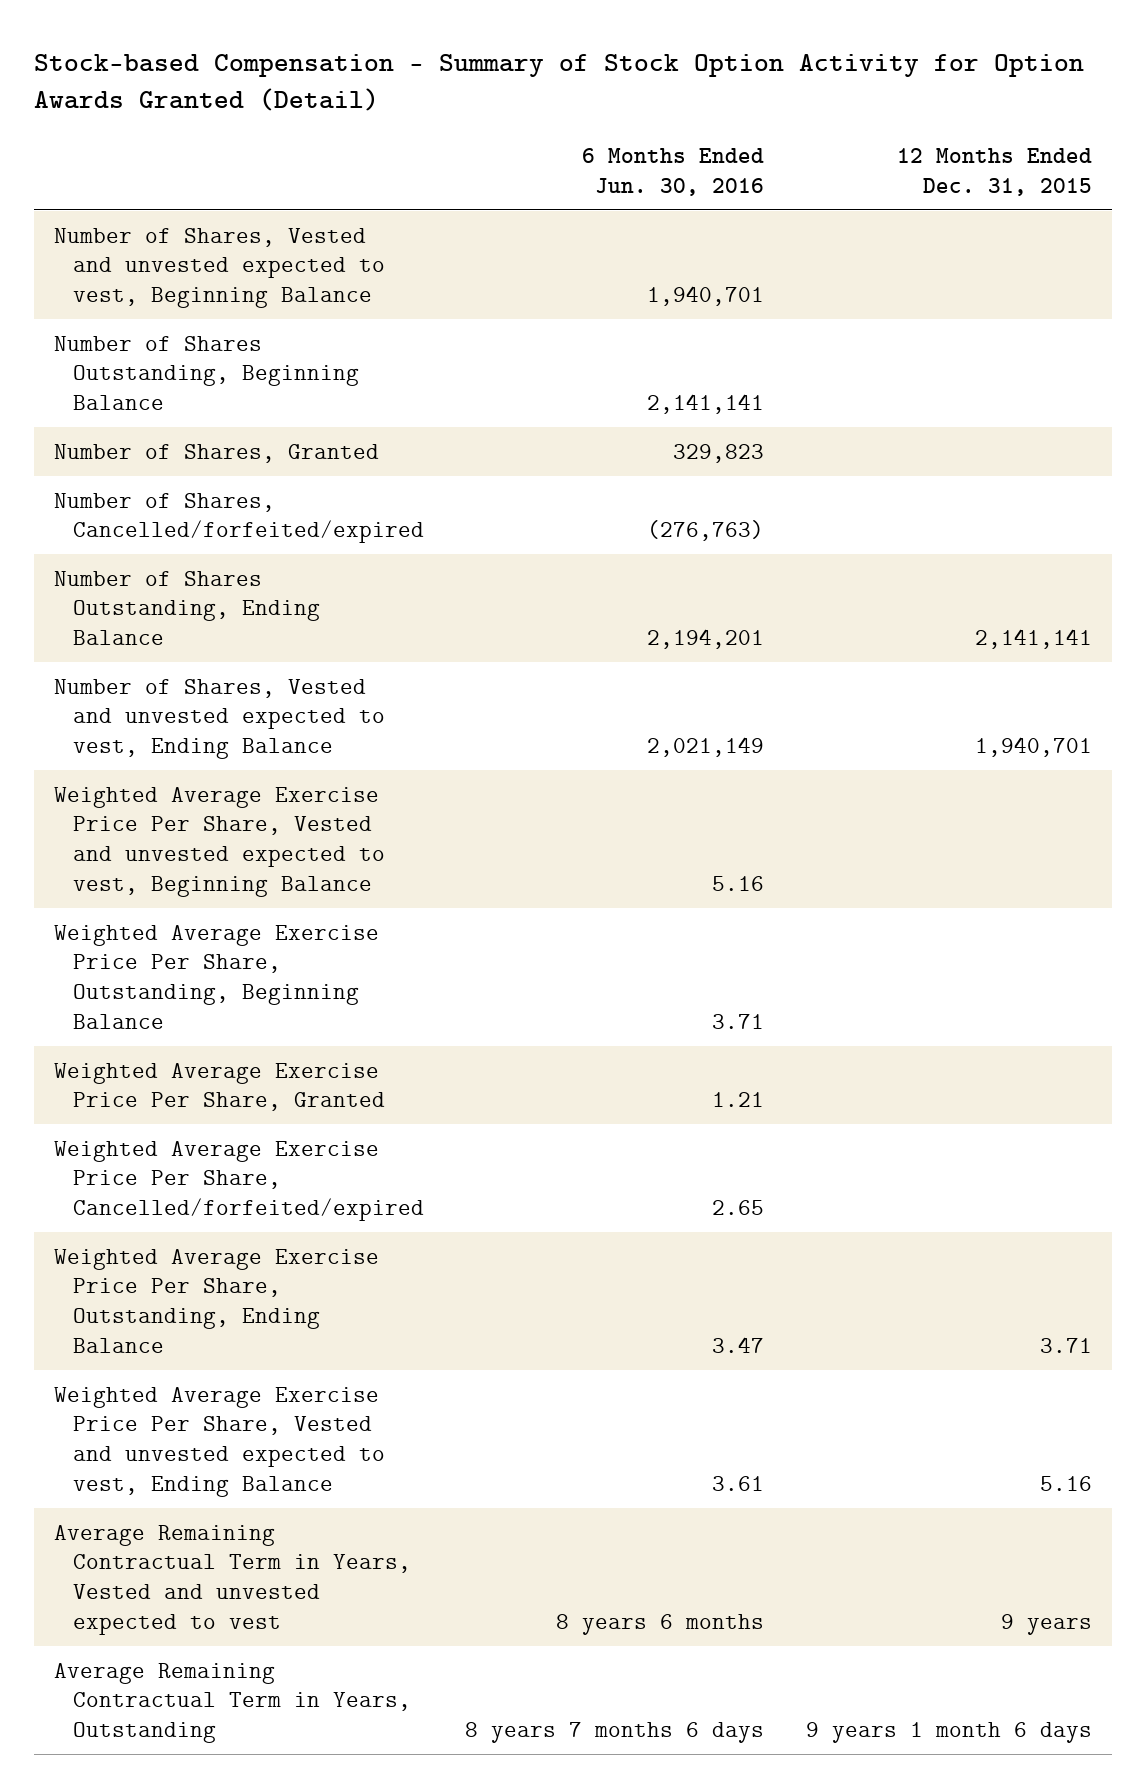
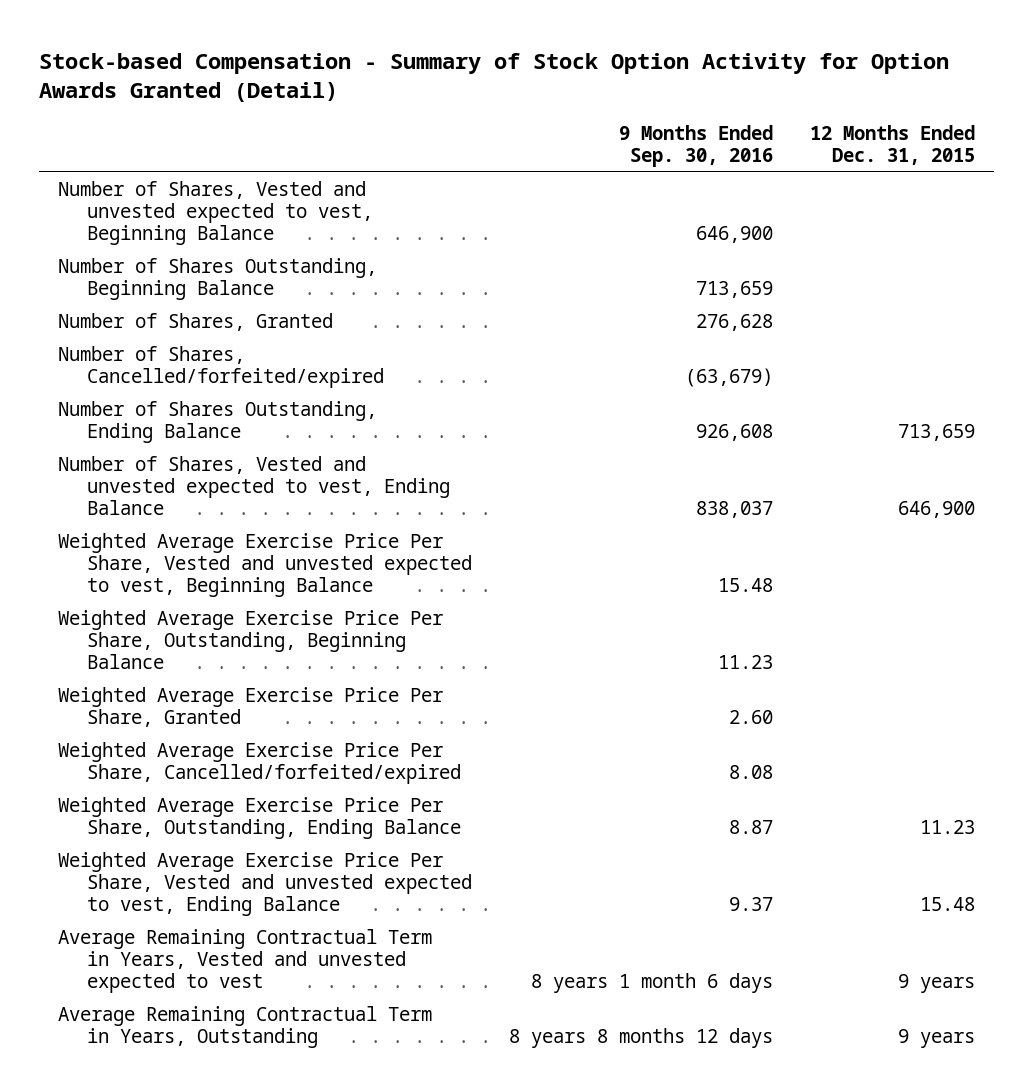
- | 6 Months Ended Jun. 30, 2016 | 12 Months Ended Dec. 31, 2015
+ | 9 Months Ended Sep. 30, 2016 | 12 Months Ended Dec. 31, 2015
- Number of Shares Outstanding, Ending Balance | 2,194,201 | 2,141,141
- Number of Shares, Vested and unvested expected to vest, Ending Balance | 2,021,149 | 1,940,701
+ Number of Shares Outstanding, Ending Balance | 926,608 | 713,659
+ Number of Shares, Vested and unvested expected to vest, Ending Balance | 838,037 | 646,900
- Weighted Average Exercise Price Per Share, Outstanding, Ending Balance | 3.47 | 3.71
- Weighted Average Exercise Price Per Share, Vested and unvested expected to vest, Ending Balance | 3.61 | 5.16
+ Weighted Average Exercise Price Per Share, Outstanding, Ending Balance | 8.87 | 11.23
+ Weighted Average Exercise Price Per Share, Vested and unvested expected to vest, Ending Balance | 9.37 | 15.48
- Average Remaining Contractual Term in Years, Outstanding | 8 years 7 months 6 days | 9 years 1 month 6 days
+ Average Remaining Contractual Term in Years, Outstanding | 8 years 8 months 12 days | 9 years

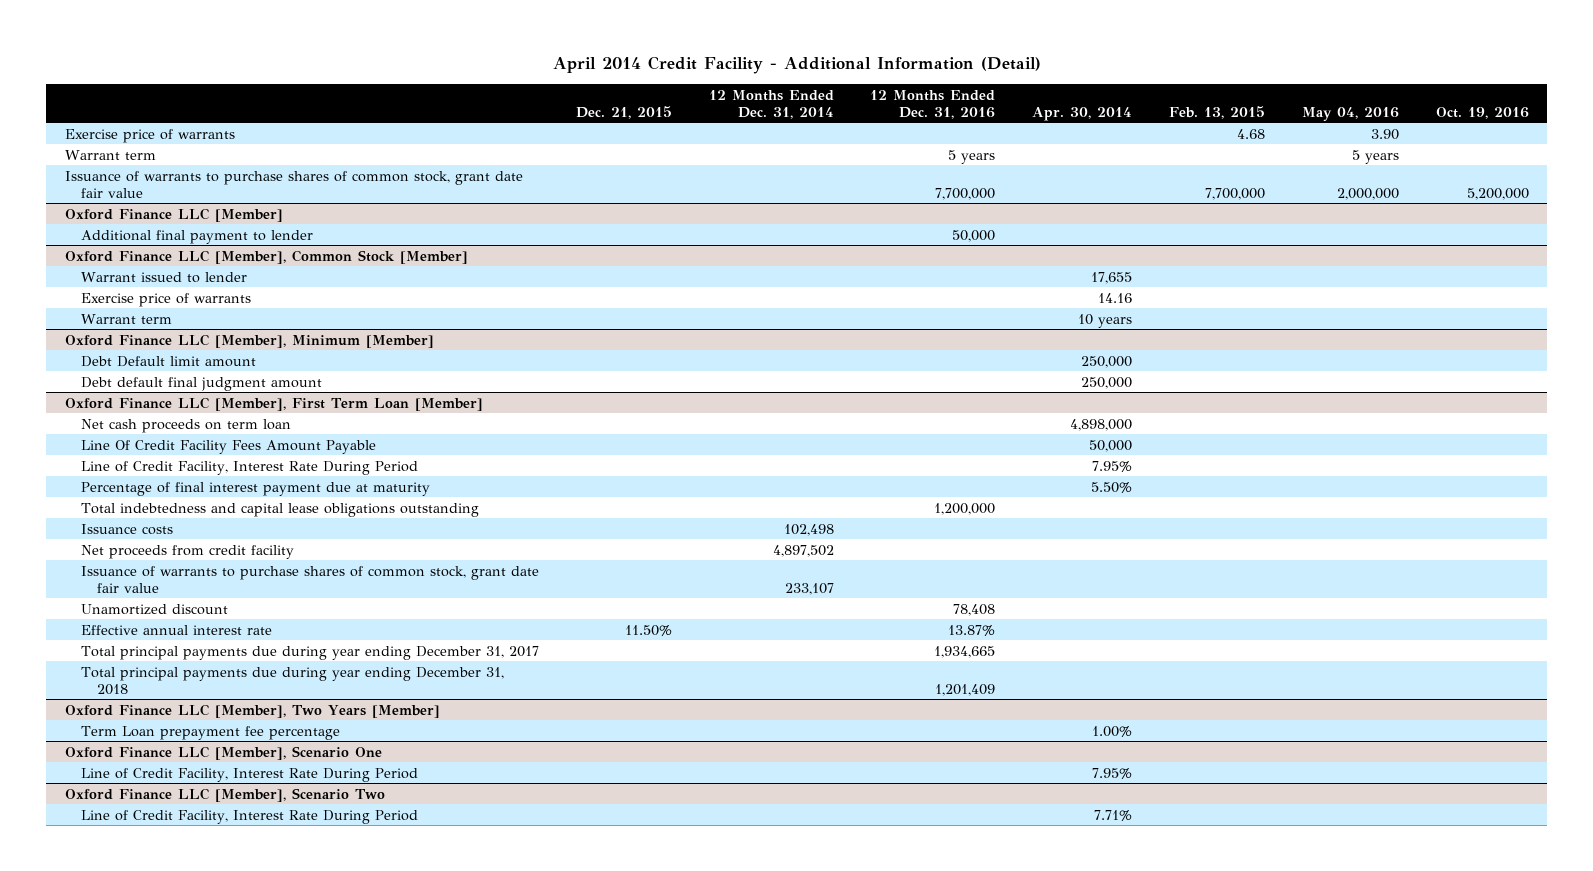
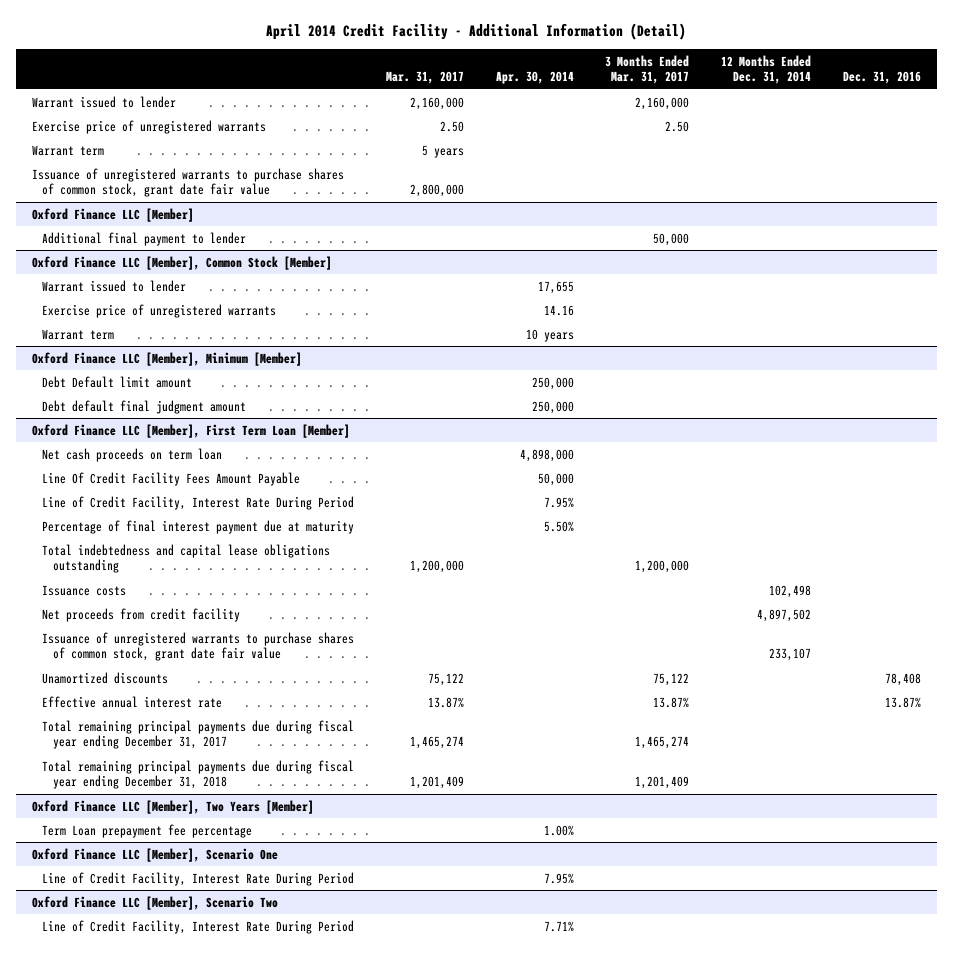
- | Dec. 21, 2015 | 12 Months Ended Dec. 31, 2014 | 12 Months Ended Dec. 31, 2016 | Apr. 30, 2014 | Feb. 13, 2015 | May 04, 2016 | Oct. 19, 2016
+ | Mar. 31, 2017 | Apr. 30, 2014 | 3 Months Ended Mar. 31, 2017 | 12 Months Ended Dec. 31, 2014 | Dec. 31, 2016
- Exercise price of warrants | | | | | 4.68 | 3.90 |
+ Warrant issued to lender | 2,160,000 | | 2,160,000 | |
+ Exercise price of unregistered warrants | 2.50 | | 2.50 | |
- Issuance of warrants to purchase shares of common stock, grant date fair value | | | 7,700,000 | | 7,700,000 | 2,000,000 | 5,200,000
+ Issuance of unregistered warrants to purchase shares of common stock, grant date fair value | 2,800,000 | | | |
@ Oxford Finance LLC [Member], Common Stock [Member]
- Exercise price of warrants | | | | 14.16 | | |
+ Exercise price of unregistered warrants | | 14.16 | | |
@ Oxford Finance LLC [Member], First Term Loan [Member]
- Issuance of warrants to purchase shares of common stock, grant date fair value | | 233,107 | | | | |
- Unamortized discount | | | 78,408 | | | |
+ Issuance of unregistered warrants to purchase shares of common stock, grant date fair value | | | | 233,107 |
+ Unamortized discounts | 75,122 | | 75,122 | | 78,408
- Total principal payments due during year ending December 31, 2017 | | | 1,934,665 | | | |
- Total principal payments due during year ending December 31, 2018 | | | 1,201,409 | | | |
+ Total remaining principal payments due during fiscal year ending December 31, 2017 | 1,465,274 | | 1,465,274 | |
+ Total remaining principal payments due during fiscal year ending December 31, 2018 | 1,201,409 | | 1,201,409 | |

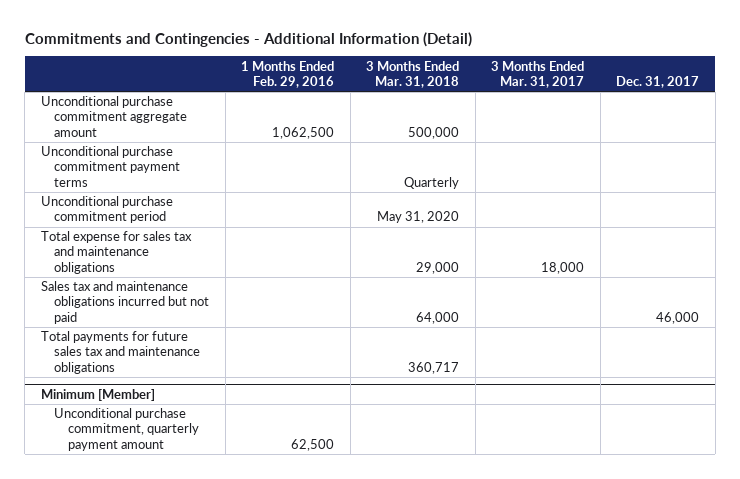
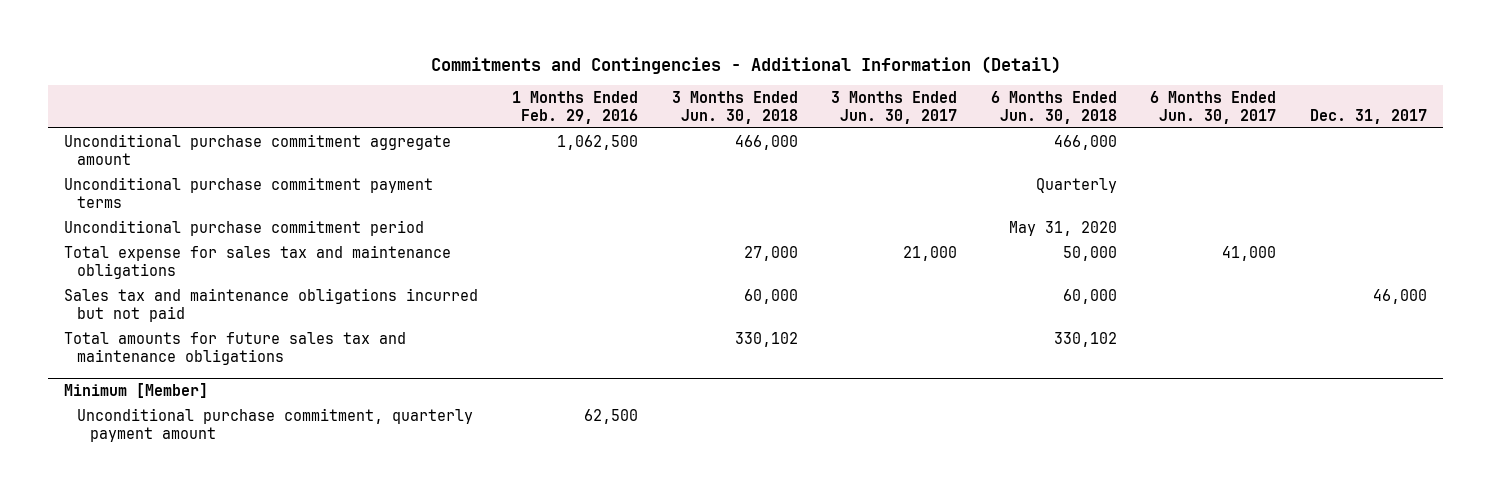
- | 1 Months Ended Feb. 29, 2016 | 3 Months Ended Mar. 31, 2018 | 3 Months Ended Mar. 31, 2017 | Dec. 31, 2017
+ | 1 Months Ended Feb. 29, 2016 | 3 Months Ended Jun. 30, 2018 | 3 Months Ended Jun. 30, 2017 | 6 Months Ended Jun. 30, 2018 | 6 Months Ended Jun. 30, 2017 | Dec. 31, 2017
- Total payments for future sales tax and maintenance obligations | | 360,717 | |
+ Total amounts for future sales tax and maintenance obligations | | 330,102 | | 330,102 | |

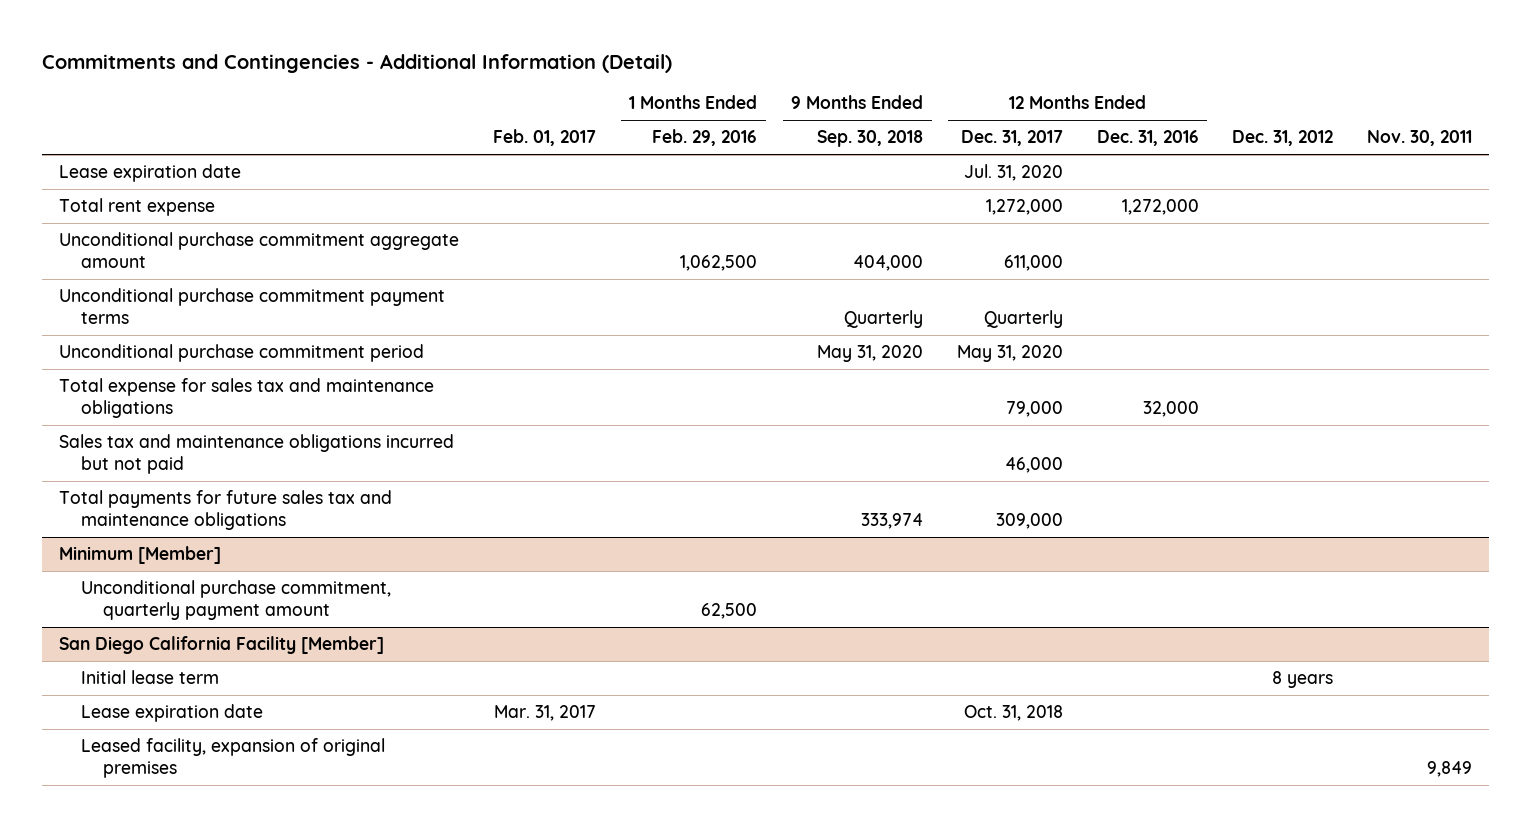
- | 1 Months Ended Feb. 29, 2016 | 3 Months Ended Jun. 30, 2018 | 3 Months Ended Jun. 30, 2017 | 6 Months Ended Jun. 30, 2018 | 6 Months Ended Jun. 30, 2017 | Dec. 31, 2017
+ | Feb. 01, 2017 | 1 Months Ended Feb. 29, 2016 | 9 Months Ended Sep. 30, 2018 | 12 Months Ended Dec. 31, 2017 | 12 Months Ended Dec. 31, 2016 | Dec. 31, 2012 | Nov. 30, 2011
+ Lease expiration date | | | | Jul. 31, 2020 | | |
+ Total rent expense | | | | 1,272,000 | 1,272,000 | |
- Total amounts for future sales tax and maintenance obligations | | 330,102 | | 330,102 | |
+ Total payments for future sales tax and maintenance obligations | | | 333,974 | 309,000 | | |
+ San Diego California Facility [Member]
+ Initial lease term | | | | | | 8 years |
+ Lease expiration date | Mar. 31, 2017 | | | Oct. 31, 2018 | | |
+ Leased facility, expansion of original premises | | | | | | | 9,849

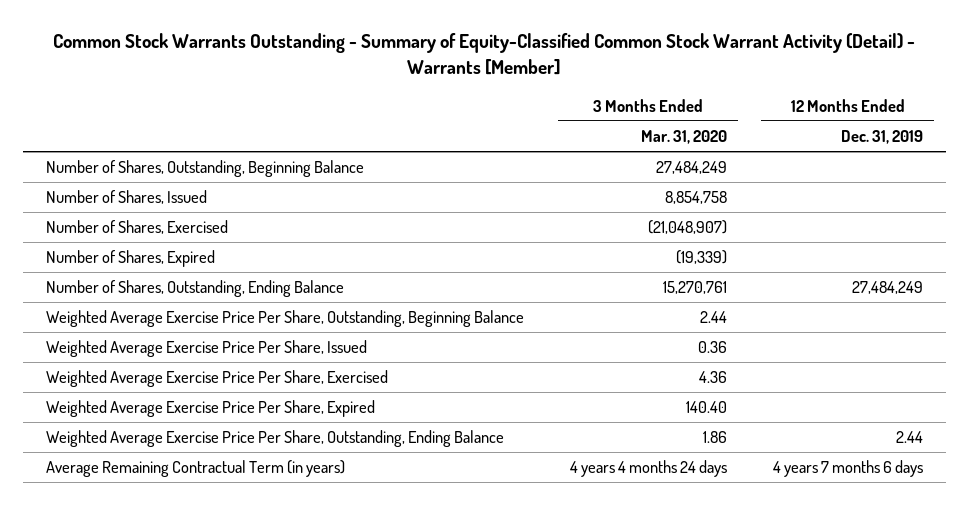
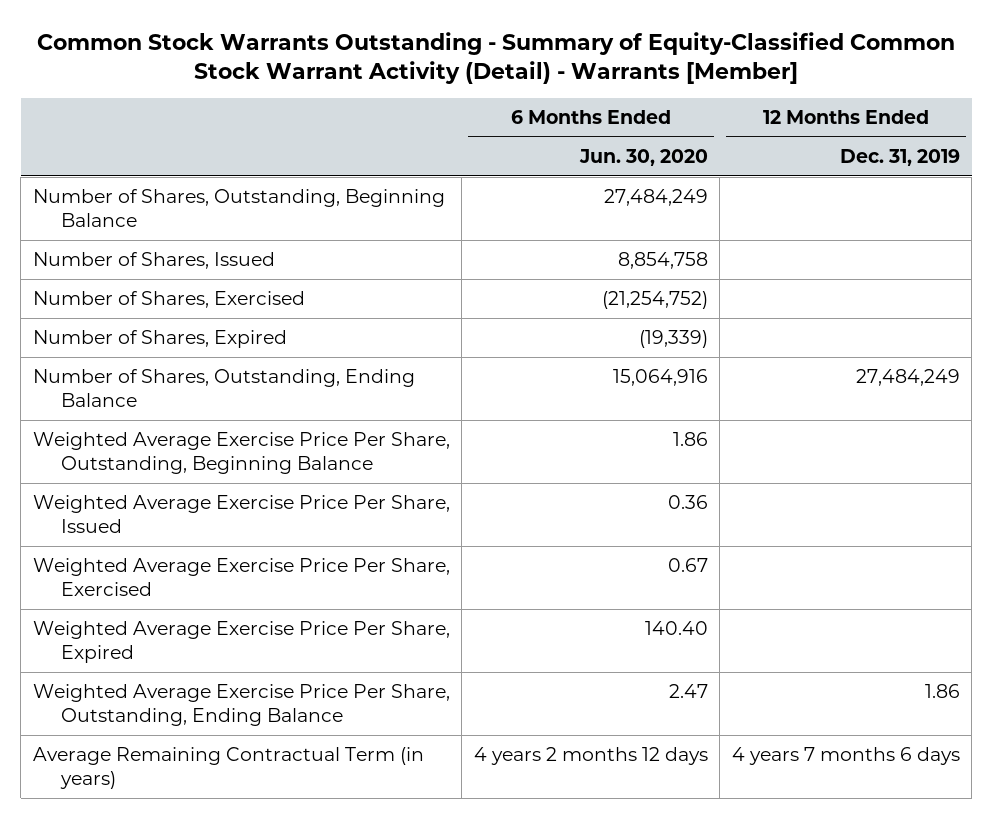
- | 3 Months Ended Mar. 31, 2020 | 12 Months Ended Dec. 31, 2019
+ | 6 Months Ended Jun. 30, 2020 | 12 Months Ended Dec. 31, 2019
- Weighted Average Exercise Price Per Share, Outstanding, Ending Balance | 1.86 | 2.44
+ Weighted Average Exercise Price Per Share, Outstanding, Ending Balance | 2.47 | 1.86

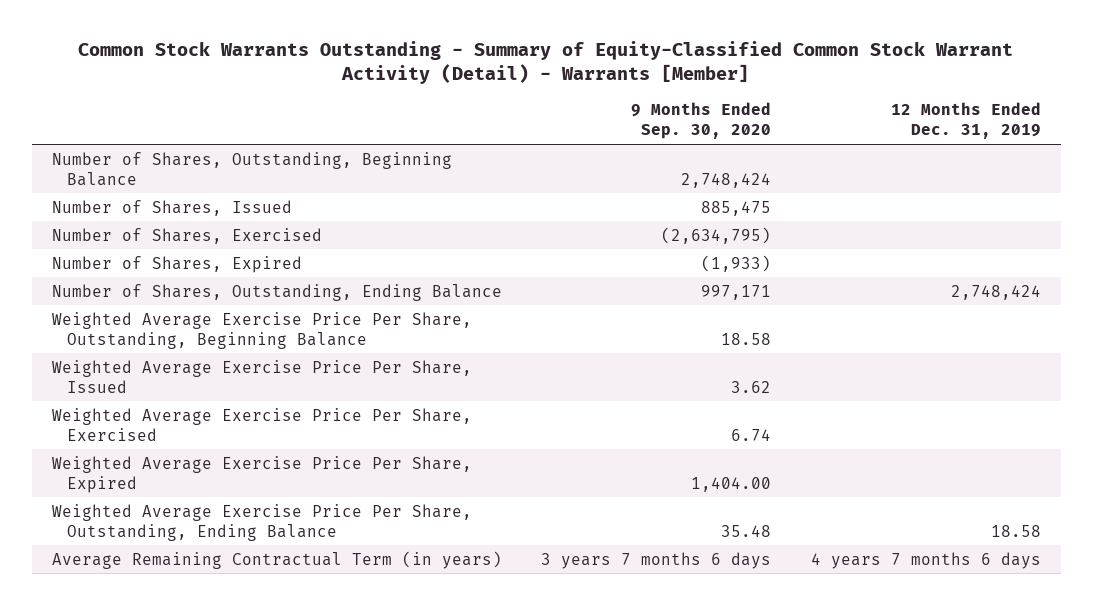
- | 6 Months Ended Jun. 30, 2020 | 12 Months Ended Dec. 31, 2019
+ | 9 Months Ended Sep. 30, 2020 | 12 Months Ended Dec. 31, 2019
- Number of Shares, Outstanding, Ending Balance | 15,064,916 | 27,484,249
+ Number of Shares, Outstanding, Ending Balance | 997,171 | 2,748,424
- Weighted Average Exercise Price Per Share, Outstanding, Ending Balance | 2.47 | 1.86
+ Weighted Average Exercise Price Per Share, Outstanding, Ending Balance | 35.48 | 18.58

